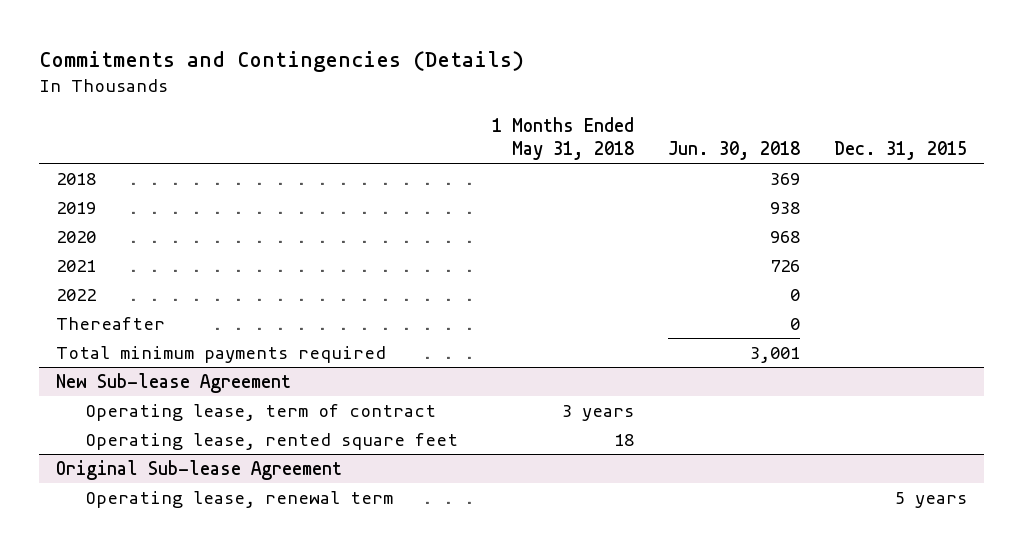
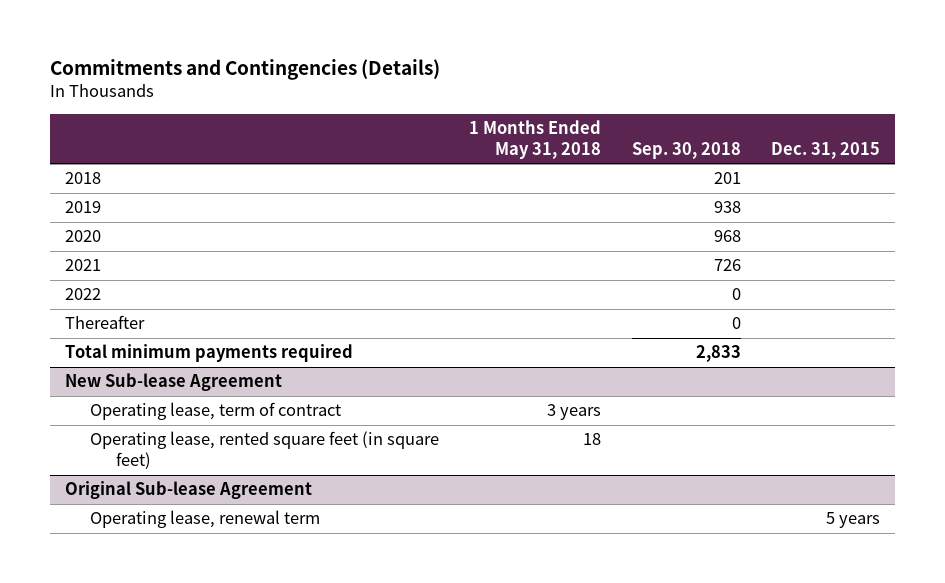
- | 1 Months Ended May 31, 2018 | Jun. 30, 2018 | Dec. 31, 2015
+ | 1 Months Ended May 31, 2018 | Sep. 30, 2018 | Dec. 31, 2015
@ New Sub-lease Agreement
- Operating lease, rented square feet | 18 | |
+ Operating lease, rented square feet (in square feet) | 18 | |

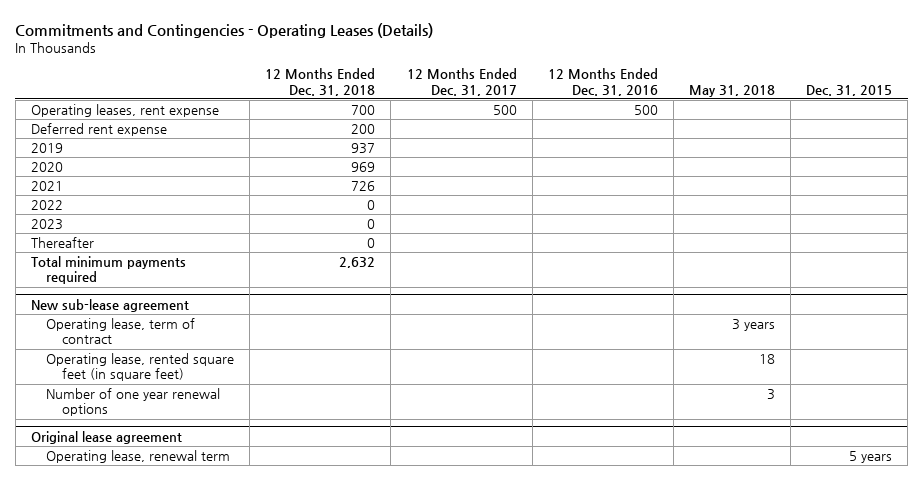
- Commitments and Contingencies (Details)
+ Commitments and Contingencies - Operating Leases (Details)
- | 1 Months Ended May 31, 2018 | Sep. 30, 2018 | Dec. 31, 2015
+ | 12 Months Ended Dec. 31, 2018 | 12 Months Ended Dec. 31, 2017 | 12 Months Ended Dec. 31, 2016 | May 31, 2018 | Dec. 31, 2015
- 2018 | | 201 |
+ Operating leases, rent expense | 700 | 500 | 500 | |
+ Deferred rent expense | 200 | | | |
+ 2023 | 0 | | | |
- New Sub-lease Agreement
+ New sub-lease agreement
- Original Sub-lease Agreement
+ Number of one year renewal options | | | | 3 |
+ Original lease agreement

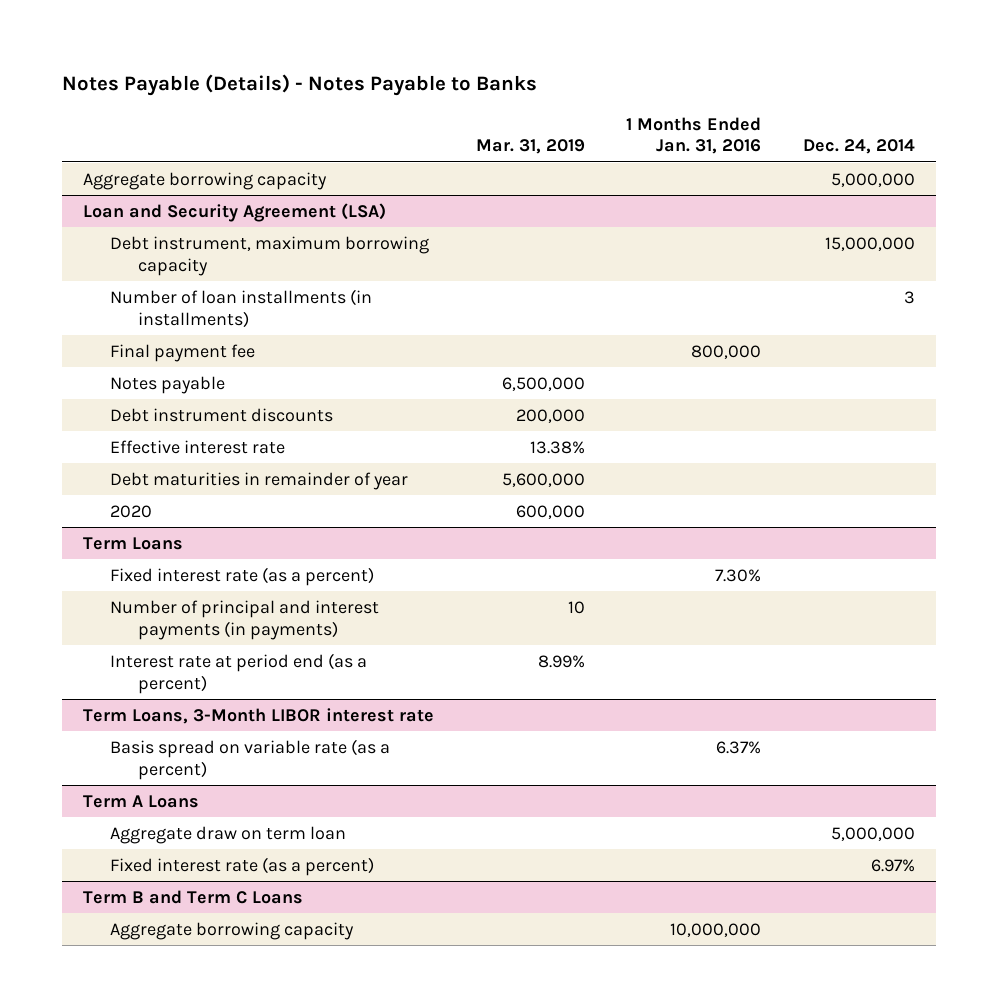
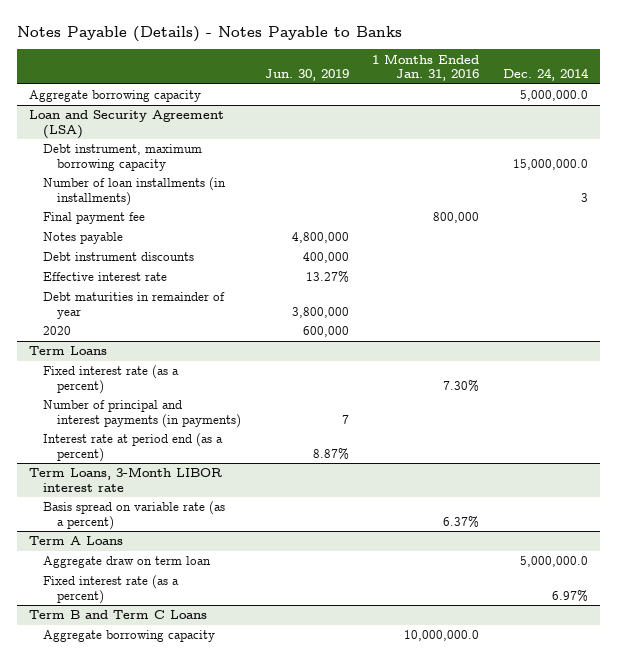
- | Mar. 31, 2019 | 1 Months Ended Jan. 31, 2016 | Dec. 24, 2014
+ | Jun. 30, 2019 | 1 Months Ended Jan. 31, 2016 | Dec. 24, 2014
- Aggregate borrowing capacity | | | 5,000,000
+ Aggregate borrowing capacity | | | 5,000,000.0
@ Loan and Security Agreement (LSA)
- Debt instrument, maximum borrowing capacity | | | 15,000,000
+ Debt instrument, maximum borrowing capacity | | | 15,000,000.0
@ Term A Loans
- Aggregate draw on term loan | | | 5,000,000
+ Aggregate draw on term loan | | | 5,000,000.0
@ Term B and Term C Loans
- Aggregate borrowing capacity | | 10,000,000 |
+ Aggregate borrowing capacity | | 10,000,000.0 |

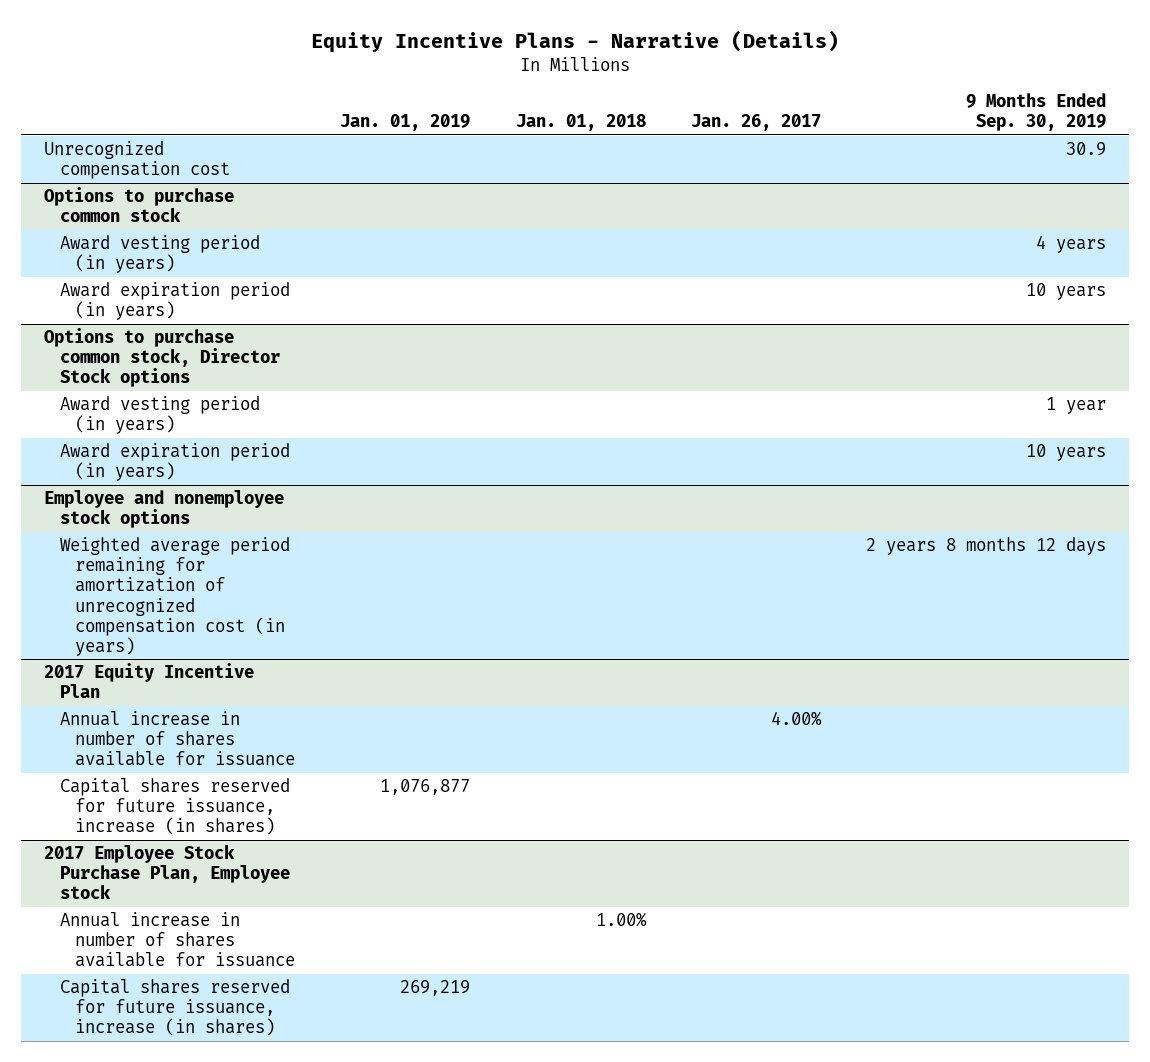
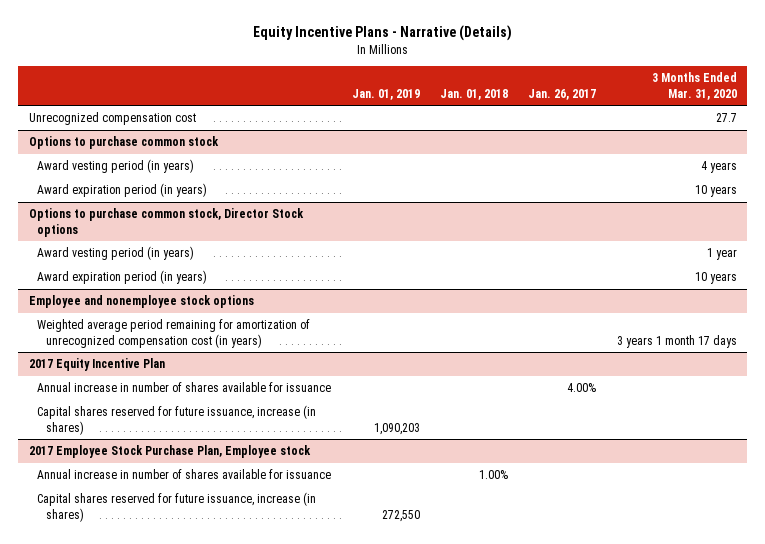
- | Jan. 01, 2019 | Jan. 01, 2018 | Jan. 26, 2017 | 9 Months Ended Sep. 30, 2019
+ | Jan. 01, 2019 | Jan. 01, 2018 | Jan. 26, 2017 | 3 Months Ended Mar. 31, 2020
@ 2017 Equity Incentive Plan
- Capital shares reserved for future issuance, increase (in shares) | 1,076,877 | | |
+ Capital shares reserved for future issuance, increase (in shares) | 1,090,203 | | |
@ 2017 Employee Stock Purchase Plan, Employee stock
- Capital shares reserved for future issuance, increase (in shares) | 269,219 | | |
+ Capital shares reserved for future issuance, increase (in shares) | 272,550 | | |

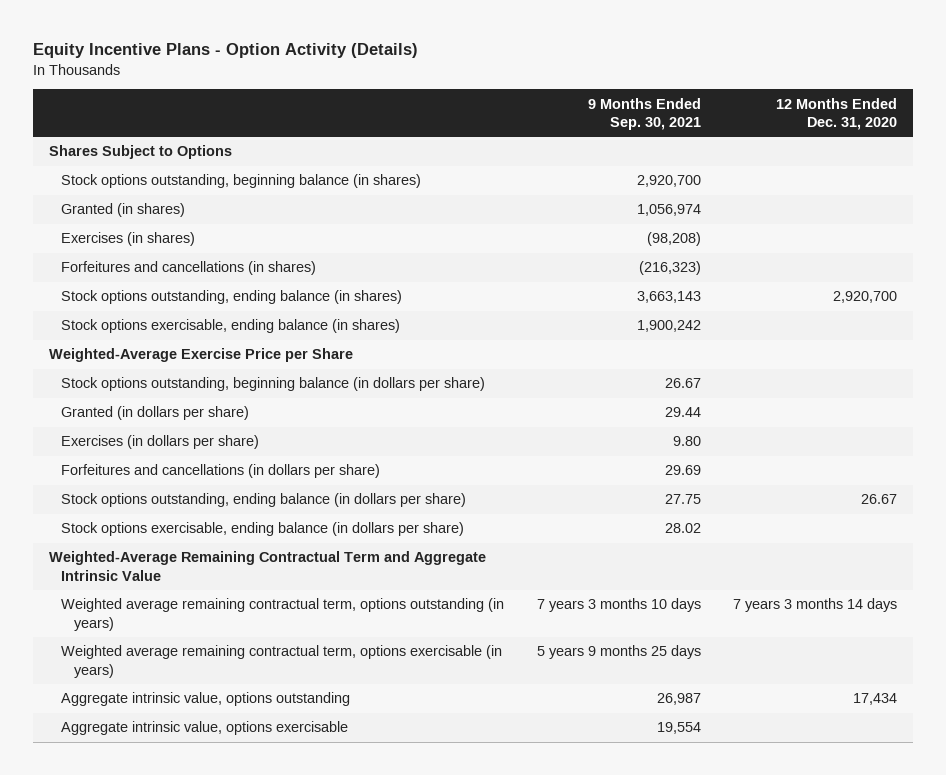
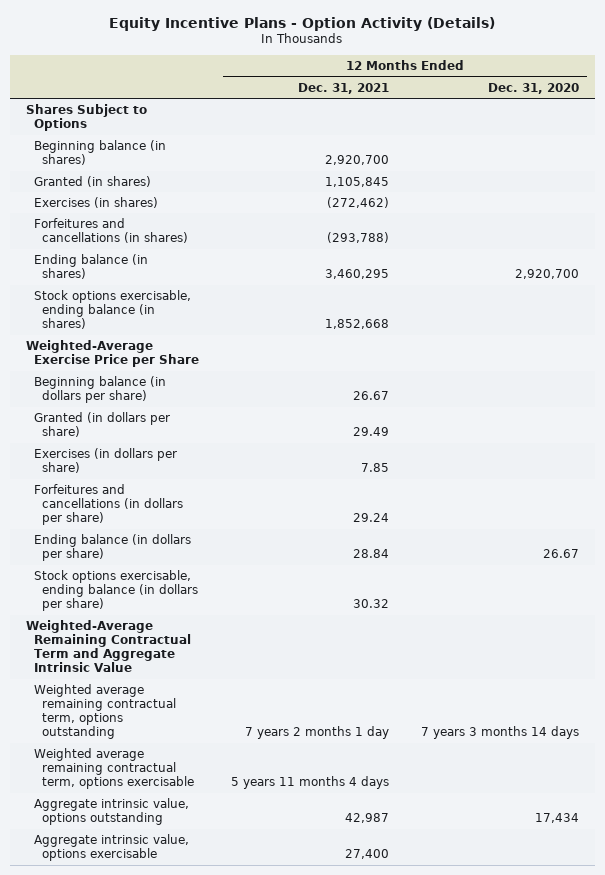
- | 9 Months Ended Sep. 30, 2021 | 12 Months Ended Dec. 31, 2020
+ | 12 Months Ended Dec. 31, 2021 | 12 Months Ended Dec. 31, 2020
- Stock options outstanding, beginning balance (in shares) | 2,920,700 |
+ Beginning balance (in shares) | 2,920,700 |
- Stock options outstanding, ending balance (in shares) | 3,663,143 | 2,920,700
+ Ending balance (in shares) | 3,460,295 | 2,920,700
- Stock options outstanding, beginning balance (in dollars per share) | 26.67 |
+ Beginning balance (in dollars per share) | 26.67 |
- Stock options outstanding, ending balance (in dollars per share) | 27.75 | 26.67
+ Ending balance (in dollars per share) | 28.84 | 26.67
- Weighted average remaining contractual term, options outstanding (in years) | 7 years 3 months 10 days | 7 years 3 months 14 days
- Weighted average remaining contractual term, options exercisable (in years) | 5 years 9 months 25 days |
+ Weighted average remaining contractual term, options outstanding | 7 years 2 months 1 day | 7 years 3 months 14 days
+ Weighted average remaining contractual term, options exercisable | 5 years 11 months 4 days |

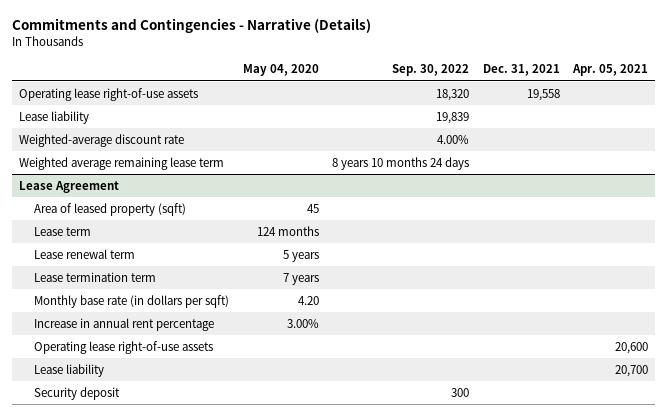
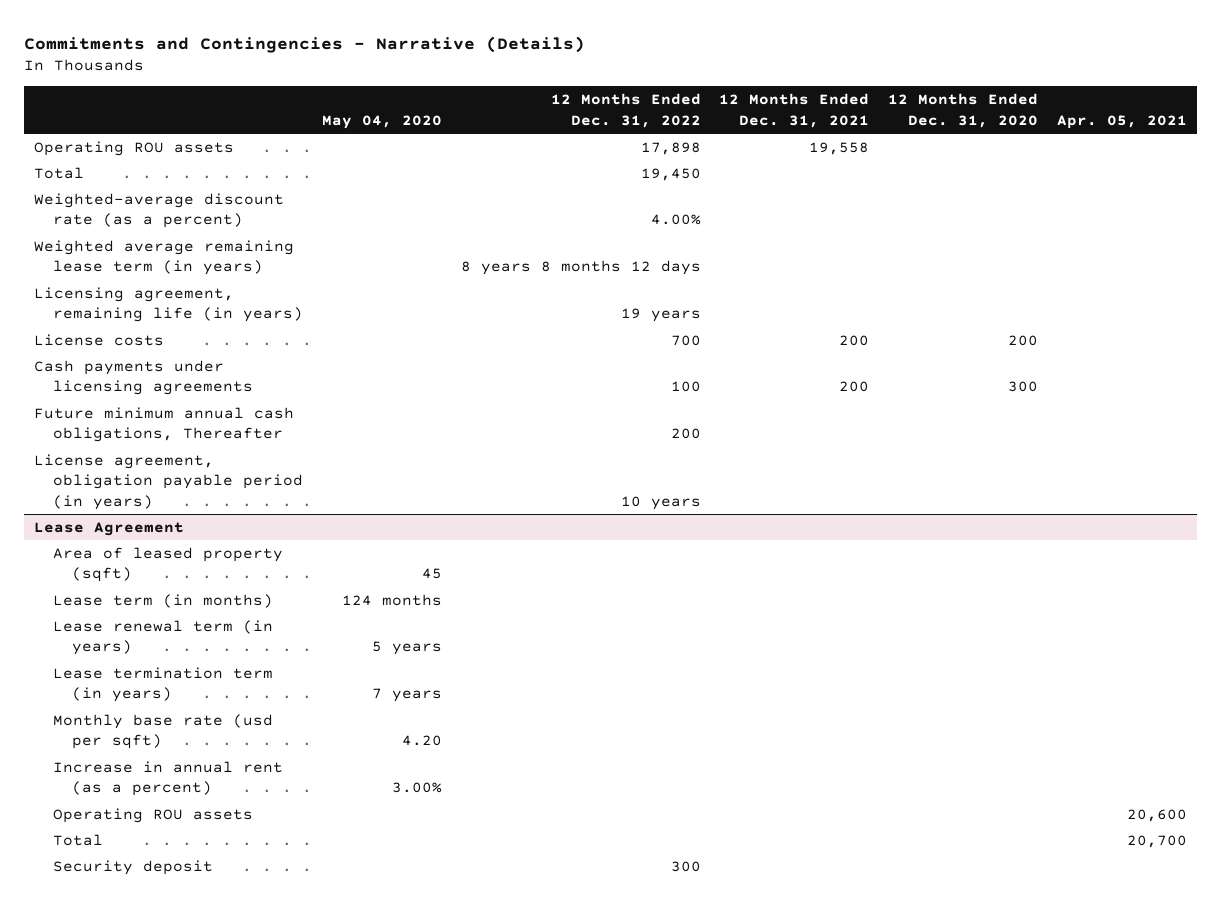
- | May 04, 2020 | Sep. 30, 2022 | Dec. 31, 2021 | Apr. 05, 2021
+ | May 04, 2020 | 12 Months Ended Dec. 31, 2022 | 12 Months Ended Dec. 31, 2021 | 12 Months Ended Dec. 31, 2020 | Apr. 05, 2021
- Operating lease right-of-use assets | | 18,320 | 19,558 |
- Lease liability | | 19,839 | |
- Weighted-average discount rate | | 4.00% | |
- Weighted average remaining lease term | | 8 years 10 months 24 days | |
+ Operating ROU assets | | 17,898 | 19,558 | |
+ Total | | 19,450 | | |
+ Weighted-average discount rate (as a percent) | | 4.00% | | |
+ Weighted average remaining lease term (in years) | | 8 years 8 months 12 days | | |
+ Licensing agreement, remaining life (in years) | | 19 years | | |
+ License costs | | 700 | 200 | 200 |
+ Cash payments under licensing agreements | | 100 | 200 | 300 |
+ Future minimum annual cash obligations, Thereafter | | 200 | | |
+ License agreement, obligation payable period (in years) | | 10 years | | |
@ Lease Agreement
- Lease term | 124 months | | |
- Lease renewal term | 5 years | | |
- Lease termination term | 7 years | | |
- Monthly base rate (in dollars per sqft) | 4.20 | | |
- Increase in annual rent percentage | 3.00% | | |
- Operating lease right-of-use assets | | | | 20,600
- Lease liability | | | | 20,700
+ Lease term (in months) | 124 months | | | |
+ Lease renewal term (in years) | 5 years | | | |
+ Lease termination term (in years) | 7 years | | | |
+ Monthly base rate (usd per sqft) | 4.20 | | | |
+ Increase in annual rent (as a percent) | 3.00% | | | |
+ Operating ROU assets | | | | | 20,600
+ Total | | | | | 20,700

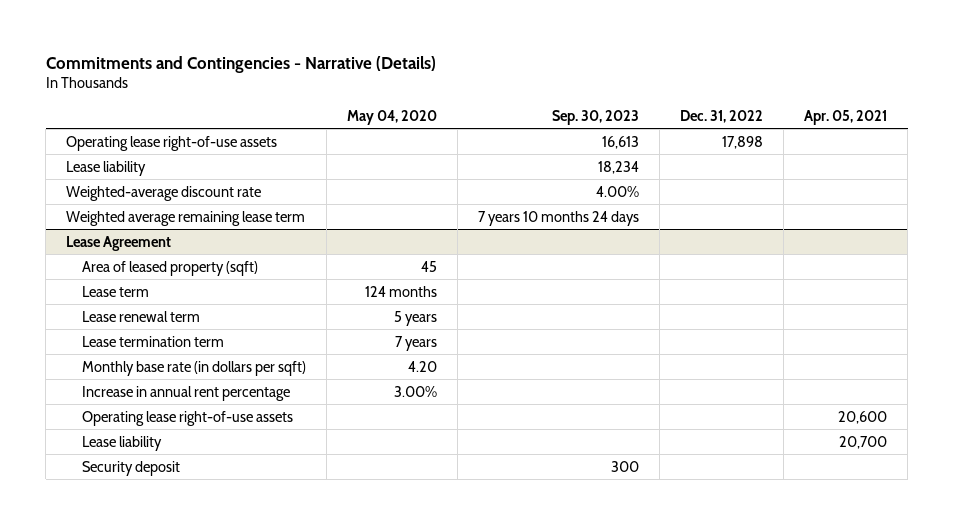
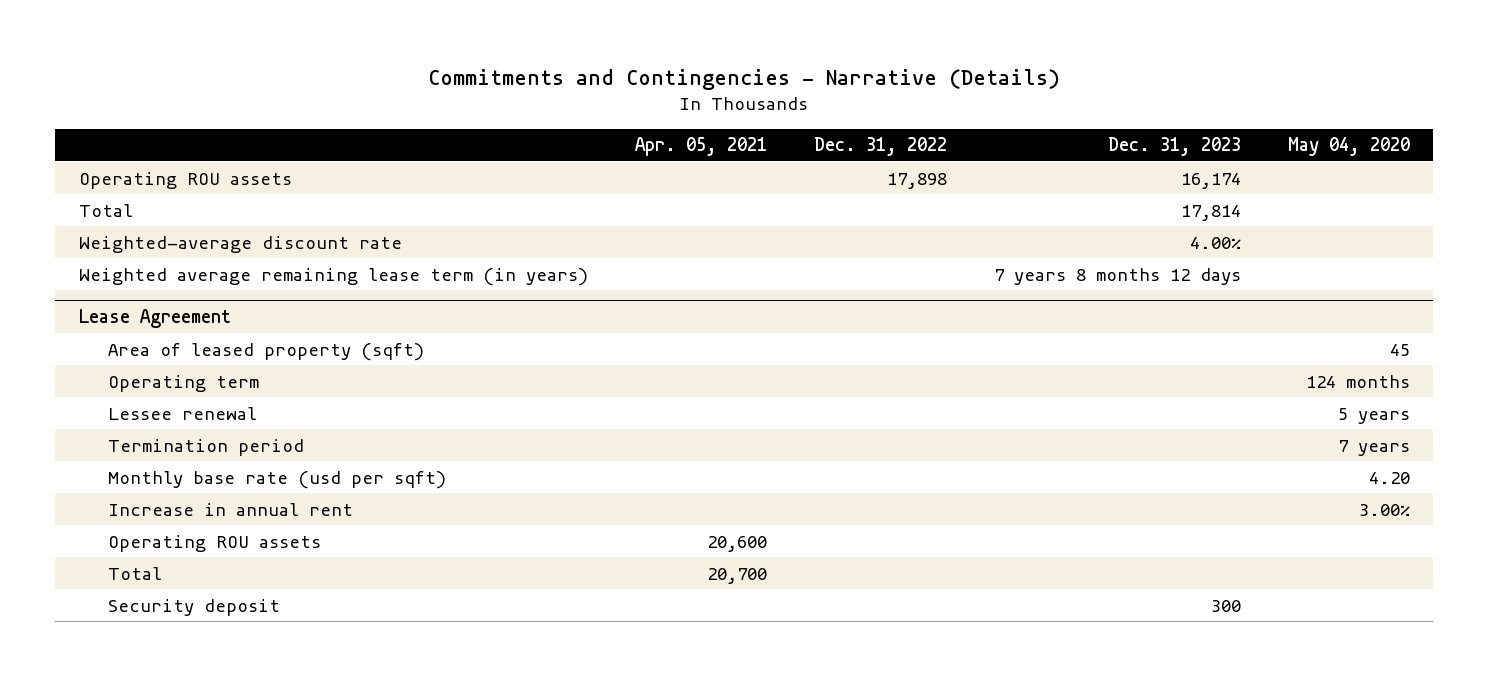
- | May 04, 2020 | Sep. 30, 2023 | Dec. 31, 2022 | Apr. 05, 2021
+ | Apr. 05, 2021 | Dec. 31, 2022 | Dec. 31, 2023 | May 04, 2020
- Operating lease right-of-use assets | | 16,613 | 17,898 |
- Lease liability | | 18,234 | |
+ Operating ROU assets | | 17,898 | 16,174 |
+ Total | | | 17,814 |
- Weighted average remaining lease term | | 7 years 10 months 24 days | |
+ Weighted average remaining lease term (in years) | | | 7 years 8 months 12 days |
@ Lease Agreement
- Lease term | 124 months | | |
- Lease renewal term | 5 years | | |
- Lease termination term | 7 years | | |
- Monthly base rate (in dollars per sqft) | 4.20 | | |
- Increase in annual rent percentage | 3.00% | | |
- Operating lease right-of-use assets | | | | 20,600
- Lease liability | | | | 20,700
+ Operating term | | | | 124 months
+ Lessee renewal | | | | 5 years
+ Termination period | | | | 7 years
+ Monthly base rate (usd per sqft) | | | | 4.20
+ Increase in annual rent | | | | 3.00%
+ Operating ROU assets | 20,600 | | |
+ Total | 20,700 | | |

